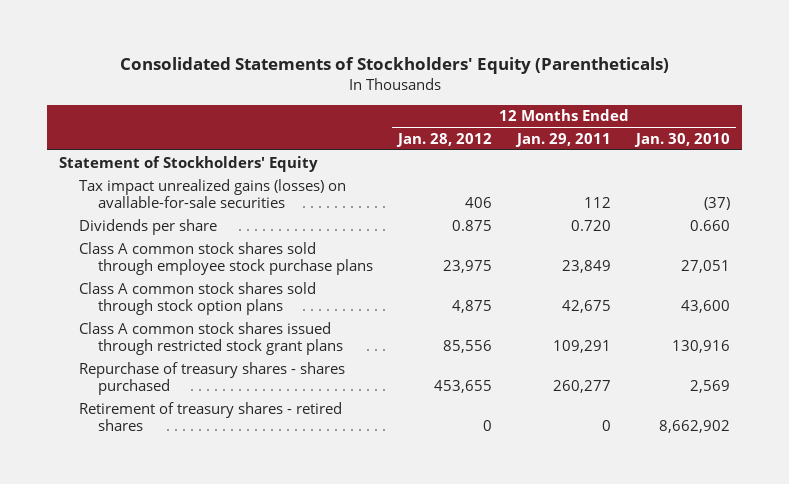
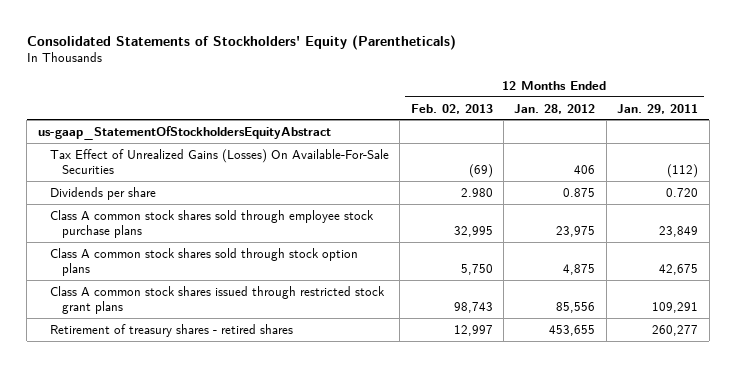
- | 12 Months Ended Jan. 28, 2012 | 12 Months Ended Jan. 29, 2011 | 12 Months Ended Jan. 30, 2010
+ | 12 Months Ended Feb. 02, 2013 | 12 Months Ended Jan. 28, 2012 | 12 Months Ended Jan. 29, 2011
- Statement of Stockholders' Equity
- Tax impact unrealized gains (losses) on avallable-for-sale securities | 406 | 112 | (37)
+ us-gaap_StatementOfStockholdersEquityAbstract
+ Tax Effect of Unrealized Gains (Losses) On Available-For-Sale Securities | (69) | 406 | (112)
- Repurchase of treasury shares - shares purchased | 453,655 | 260,277 | 2,569
- Retirement of treasury shares - retired shares | 0 | 0 | 8,662,902
+ Retirement of treasury shares - retired shares | 12,997 | 453,655 | 260,277

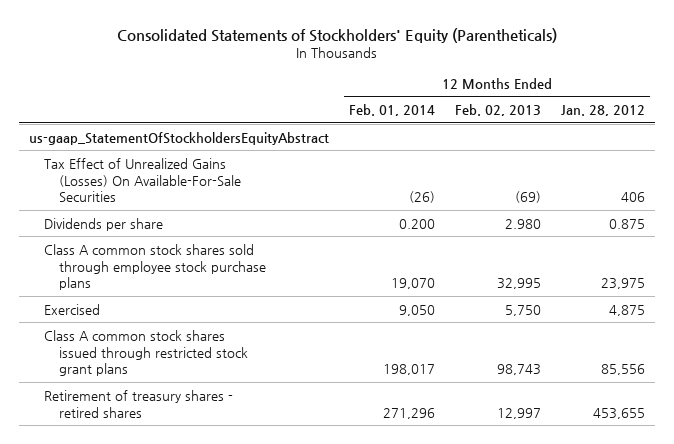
- | 12 Months Ended Feb. 02, 2013 | 12 Months Ended Jan. 28, 2012 | 12 Months Ended Jan. 29, 2011
+ | 12 Months Ended Feb. 01, 2014 | 12 Months Ended Feb. 02, 2013 | 12 Months Ended Jan. 28, 2012
- Class A common stock shares sold through stock option plans | 5,750 | 4,875 | 42,675
+ Exercised | 9,050 | 5,750 | 4,875

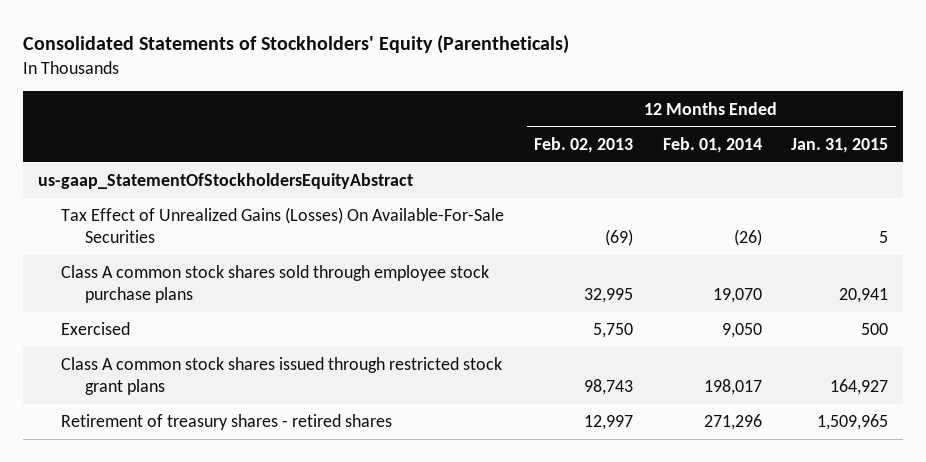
- | 12 Months Ended Feb. 01, 2014 | 12 Months Ended Feb. 02, 2013 | 12 Months Ended Jan. 28, 2012
+ | 12 Months Ended Feb. 02, 2013 | 12 Months Ended Feb. 01, 2014 | 12 Months Ended Jan. 31, 2015
- Dividends per share | 0.200 | 2.980 | 0.875

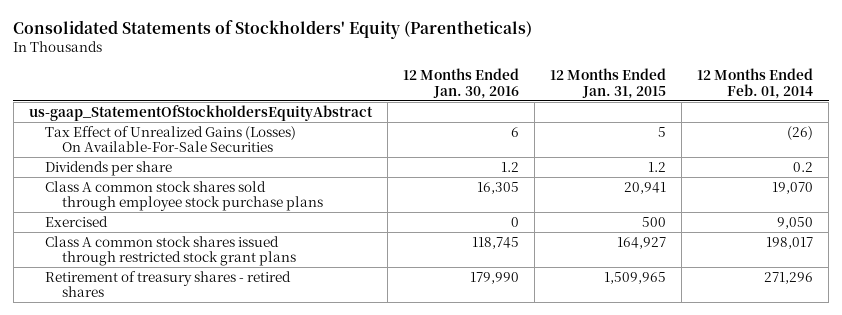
- | 12 Months Ended Feb. 02, 2013 | 12 Months Ended Feb. 01, 2014 | 12 Months Ended Jan. 31, 2015
+ | 12 Months Ended Jan. 30, 2016 | 12 Months Ended Jan. 31, 2015 | 12 Months Ended Feb. 01, 2014
+ Dividends per share | 1.2 | 1.2 | 0.2

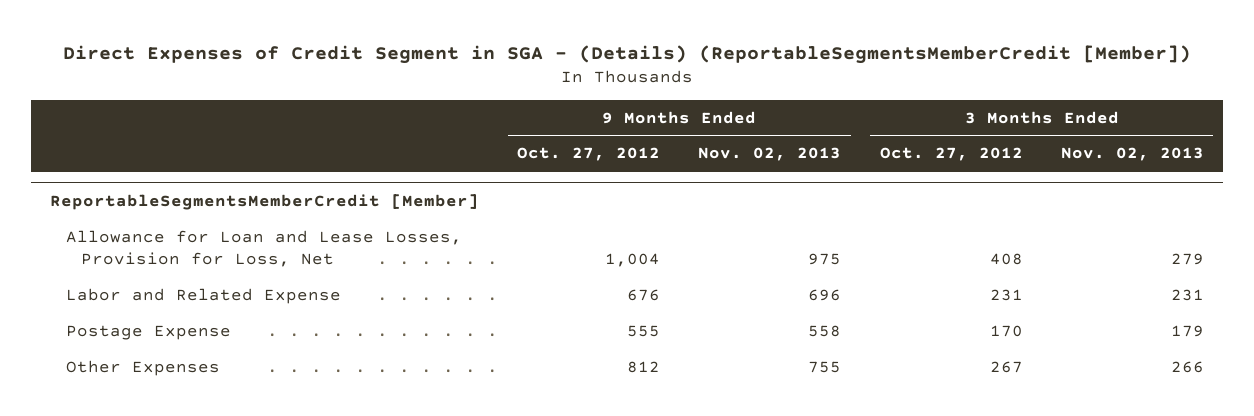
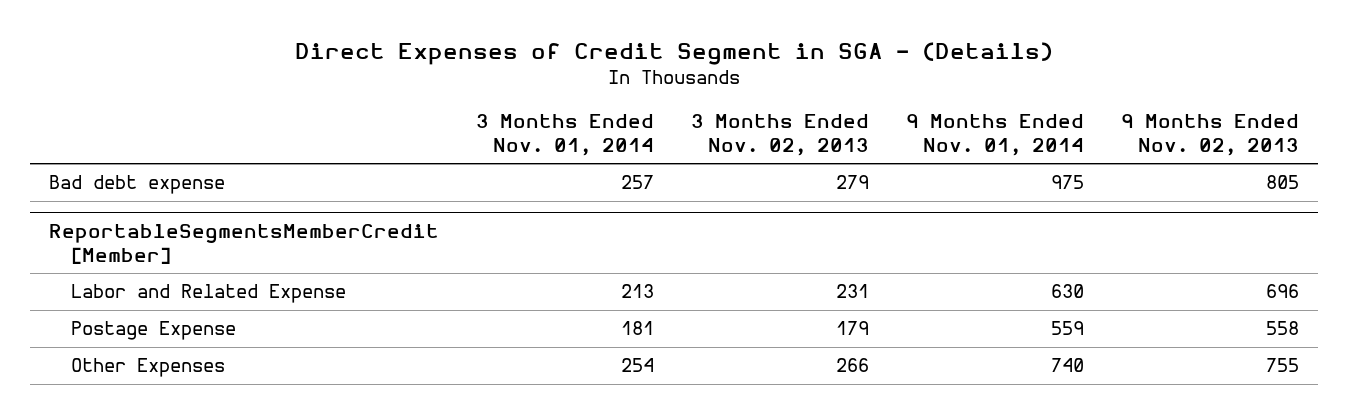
- Direct Expenses of Credit Segment in SGA - (Details) (ReportableSegmentsMemberCredit [Member])
+ Direct Expenses of Credit Segment in SGA - (Details)
- | 9 Months Ended Oct. 27, 2012 | 9 Months Ended Nov. 02, 2013 | 3 Months Ended Oct. 27, 2012 | 3 Months Ended Nov. 02, 2013
+ | 3 Months Ended Nov. 01, 2014 | 3 Months Ended Nov. 02, 2013 | 9 Months Ended Nov. 01, 2014 | 9 Months Ended Nov. 02, 2013
+ Bad debt expense | 257 | 279 | 975 | 805
@ ReportableSegmentsMemberCredit [Member]
- Allowance for Loan and Lease Losses, Provision for Loss, Net | 1,004 | 975 | 408 | 279

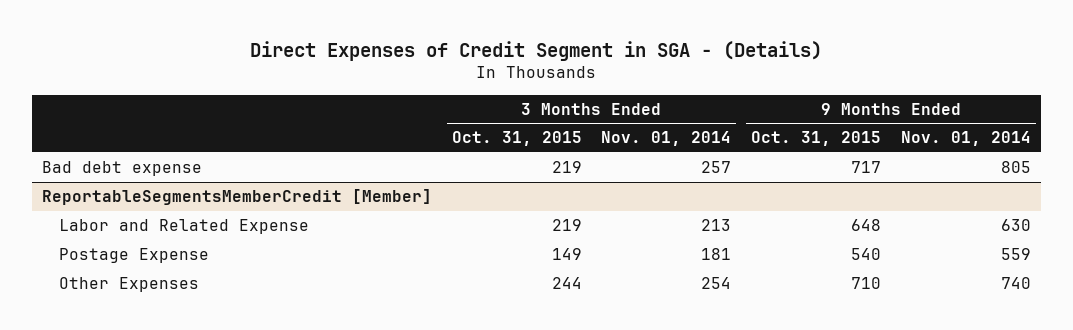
- | 3 Months Ended Nov. 01, 2014 | 3 Months Ended Nov. 02, 2013 | 9 Months Ended Nov. 01, 2014 | 9 Months Ended Nov. 02, 2013
+ | 3 Months Ended Oct. 31, 2015 | 3 Months Ended Nov. 01, 2014 | 9 Months Ended Oct. 31, 2015 | 9 Months Ended Nov. 01, 2014
- Bad debt expense | 257 | 279 | 975 | 805
+ Bad debt expense | 219 | 257 | 717 | 805

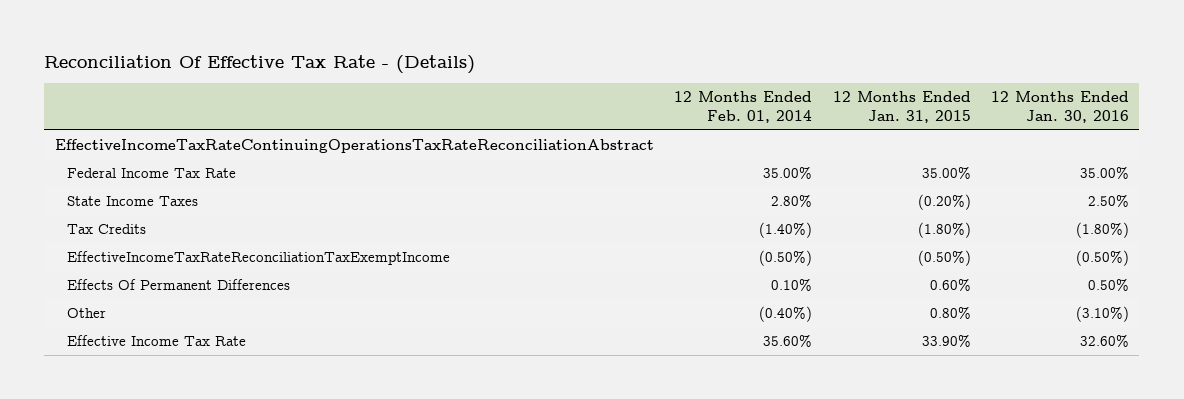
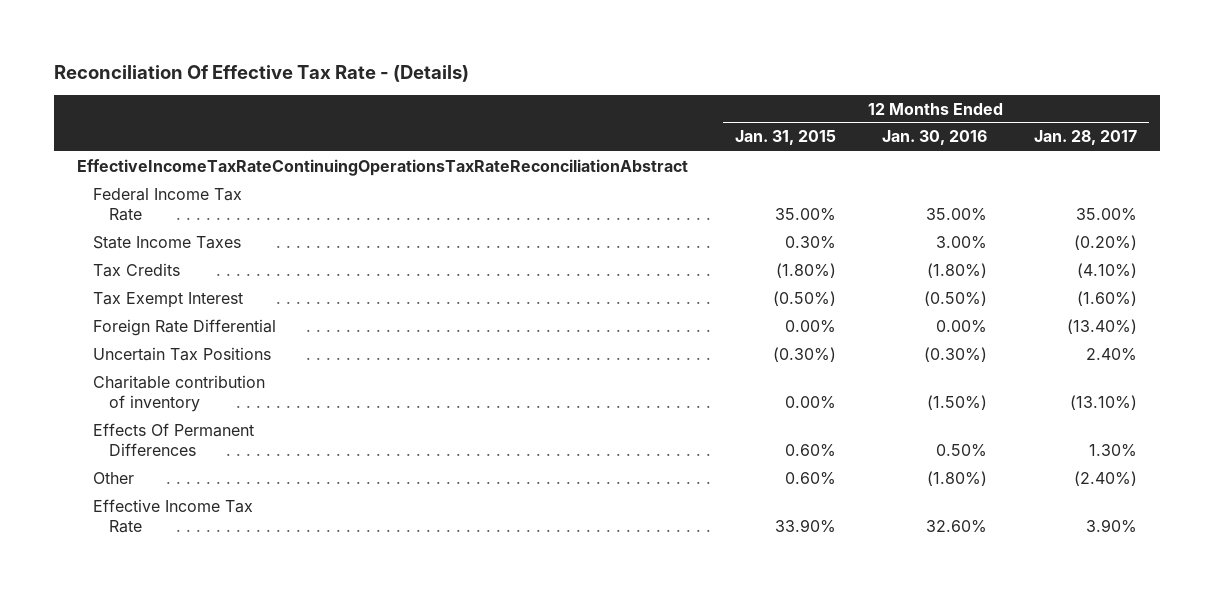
- | 12 Months Ended Feb. 01, 2014 | 12 Months Ended Jan. 31, 2015 | 12 Months Ended Jan. 30, 2016
+ | 12 Months Ended Jan. 31, 2015 | 12 Months Ended Jan. 30, 2016 | 12 Months Ended Jan. 28, 2017
- State Income Taxes | 2.80% | (0.20%) | 2.50%
+ State Income Taxes | 0.30% | 3.00% | (0.20%)
- EffectiveIncomeTaxRateReconciliationTaxExemptIncome | (0.50%) | (0.50%) | (0.50%)
+ Tax Exempt Interest | (0.50%) | (0.50%) | (1.60%)
+ Foreign Rate Differential | 0.00% | 0.00% | (13.40%)
+ Uncertain Tax Positions | (0.30%) | (0.30%) | 2.40%
+ Charitable contribution of inventory | 0.00% | (1.50%) | (13.10%)
- Other | (0.40%) | 0.80% | (3.10%)
+ Other | 0.60% | (1.80%) | (2.40%)

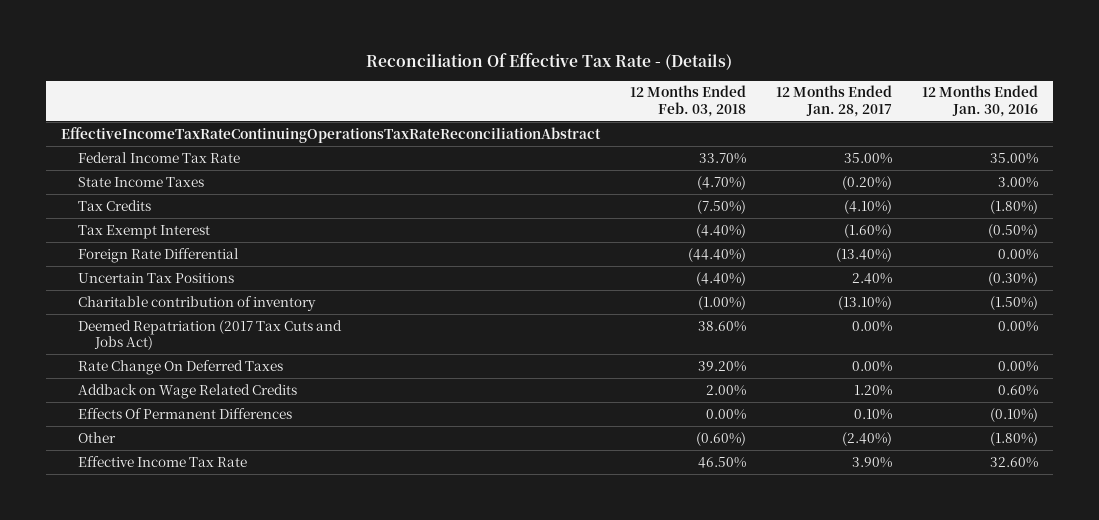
- | 12 Months Ended Jan. 31, 2015 | 12 Months Ended Jan. 30, 2016 | 12 Months Ended Jan. 28, 2017
+ | 12 Months Ended Feb. 03, 2018 | 12 Months Ended Jan. 28, 2017 | 12 Months Ended Jan. 30, 2016
- Effects Of Permanent Differences | 0.60% | 0.50% | 1.30%
+ Deemed Repatriation (2017 Tax Cuts and Jobs Act) | 38.60% | 0.00% | 0.00%
+ Rate Change On Deferred Taxes | 39.20% | 0.00% | 0.00%
+ Addback on Wage Related Credits | 2.00% | 1.20% | 0.60%
+ Effects Of Permanent Differences | 0.00% | 0.10% | (0.10%)

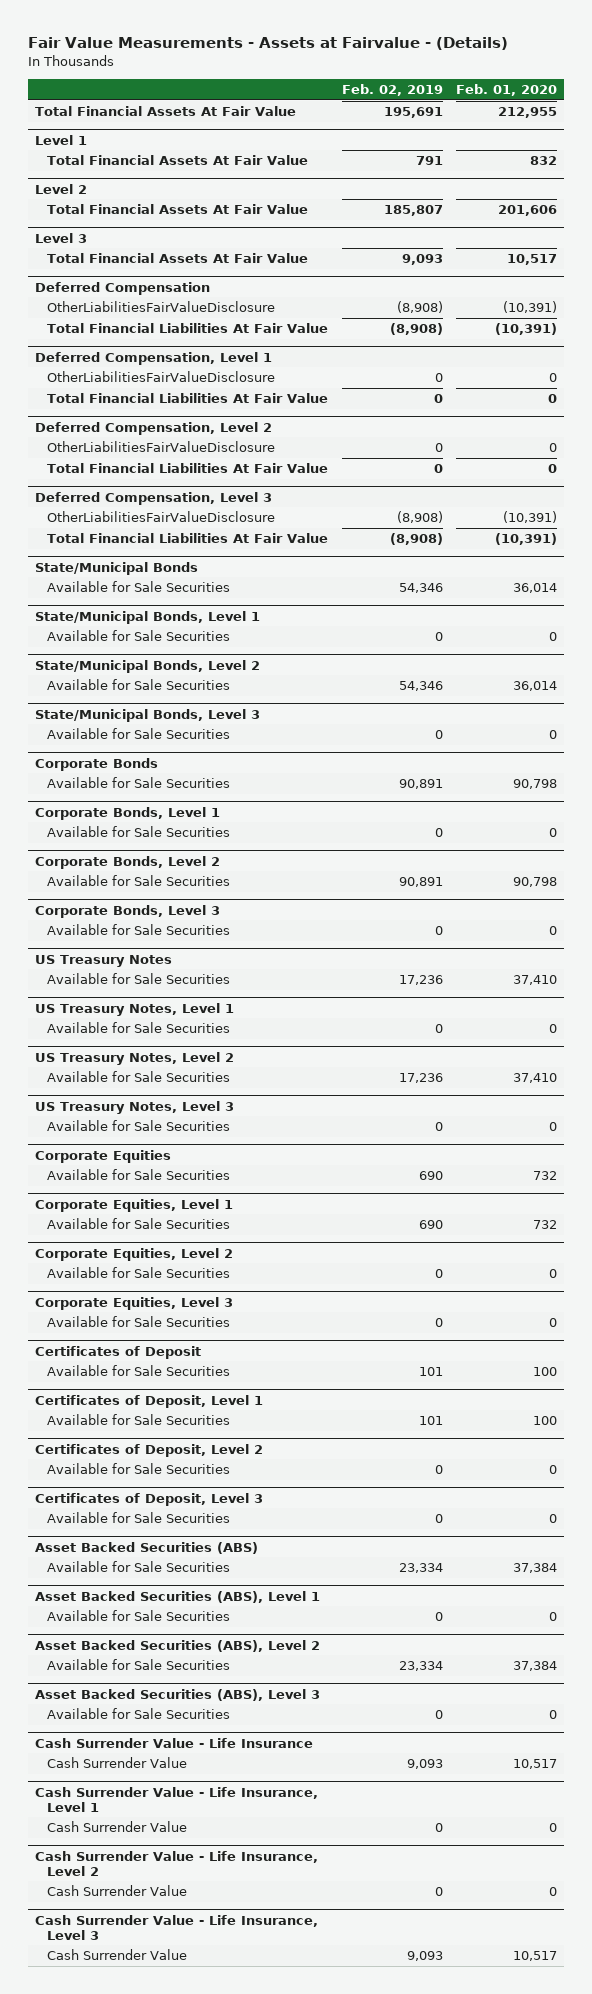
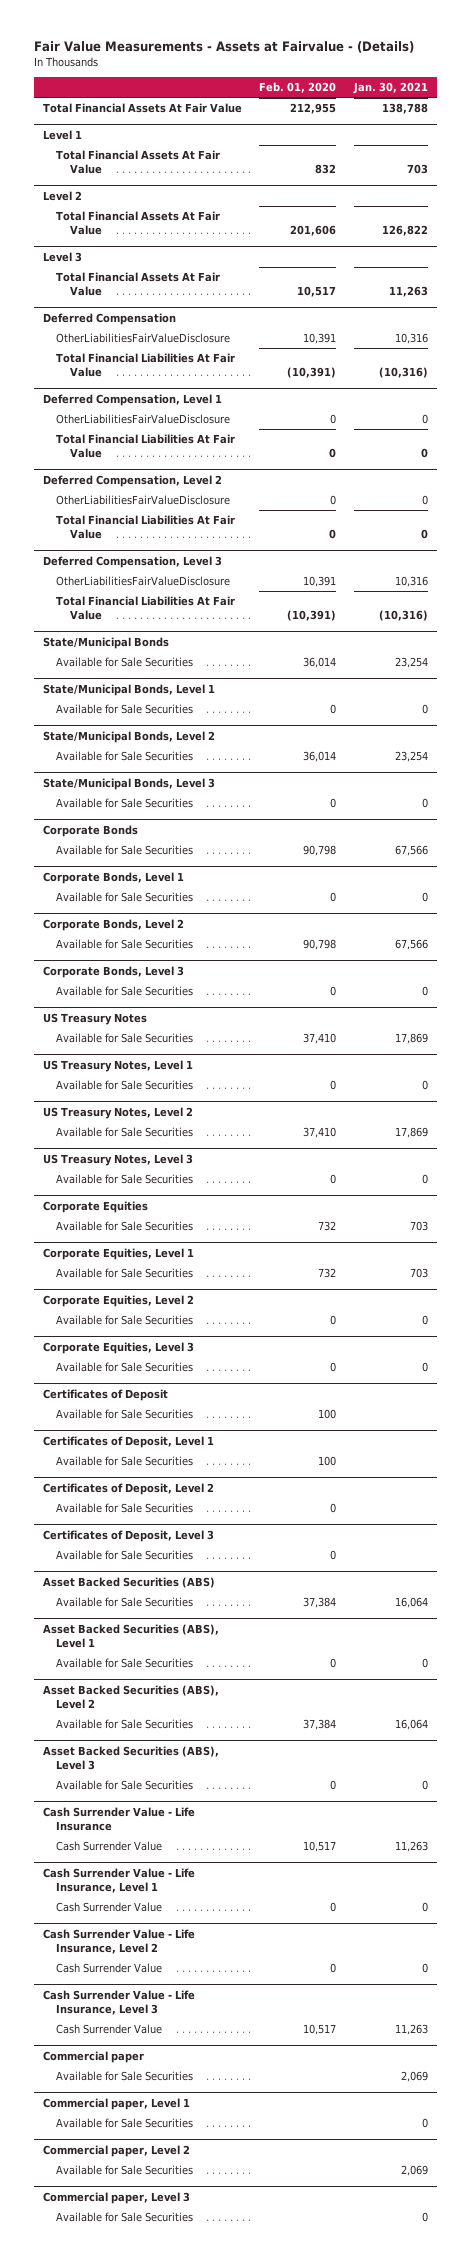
- | Feb. 02, 2019 | Feb. 01, 2020
+ | Feb. 01, 2020 | Jan. 30, 2021
@ Deferred Compensation
- OtherLiabilitiesFairValueDisclosure | (8,908) | (10,391)
+ OtherLiabilitiesFairValueDisclosure | 10,391 | 10,316
@ Deferred Compensation, Level 3
- OtherLiabilitiesFairValueDisclosure | (8,908) | (10,391)
+ OtherLiabilitiesFairValueDisclosure | 10,391 | 10,316
+ Commercial paper
+ Available for Sale Securities | | 2,069
+ Commercial paper, Level 1
+ Available for Sale Securities | | 0
+ Commercial paper, Level 2
+ Available for Sale Securities | | 2,069
+ Commercial paper, Level 3
+ Available for Sale Securities | | 0

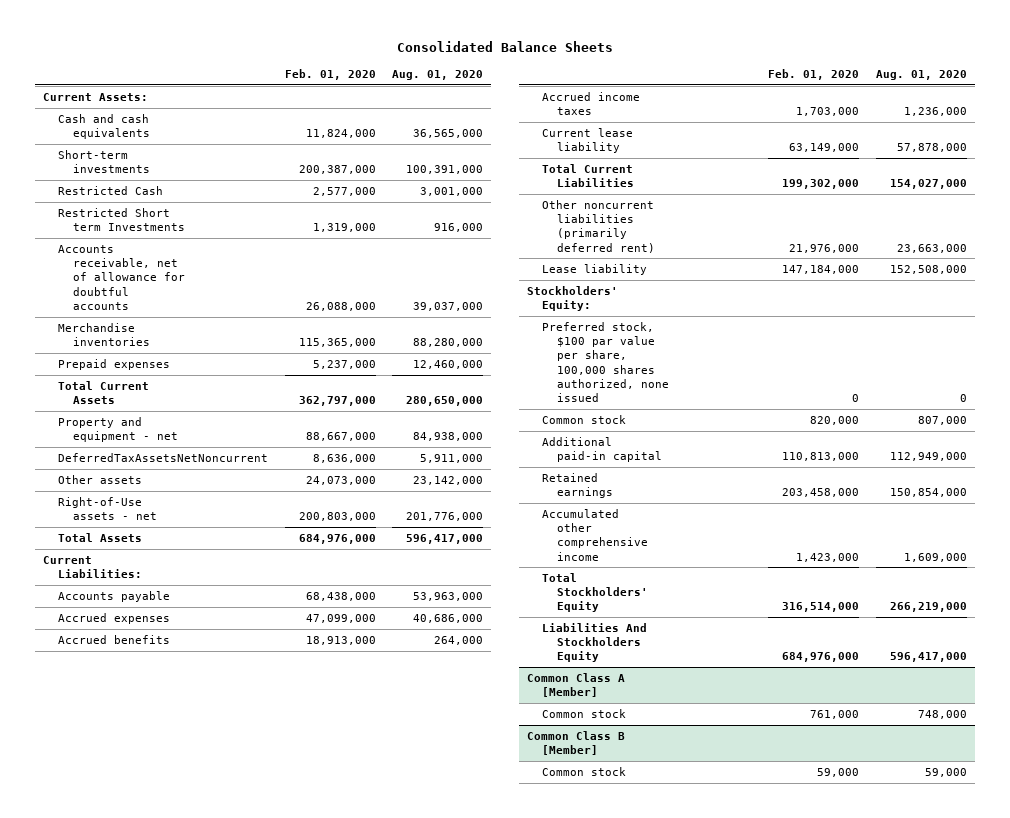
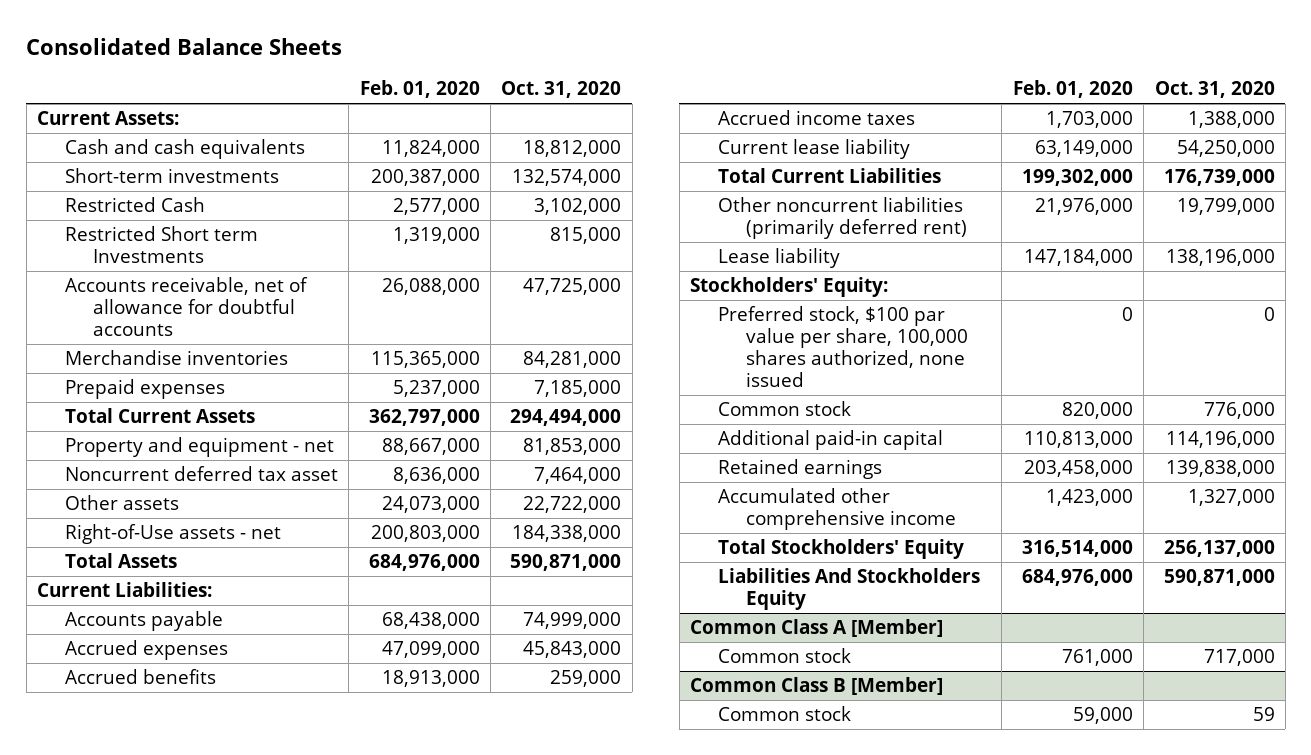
- | Feb. 01, 2020 | Aug. 01, 2020
+ | Feb. 01, 2020 | Oct. 31, 2020
- DeferredTaxAssetsNetNoncurrent | 8,636,000 | 5,911,000
+ Noncurrent deferred tax asset | 8,636,000 | 7,464,000

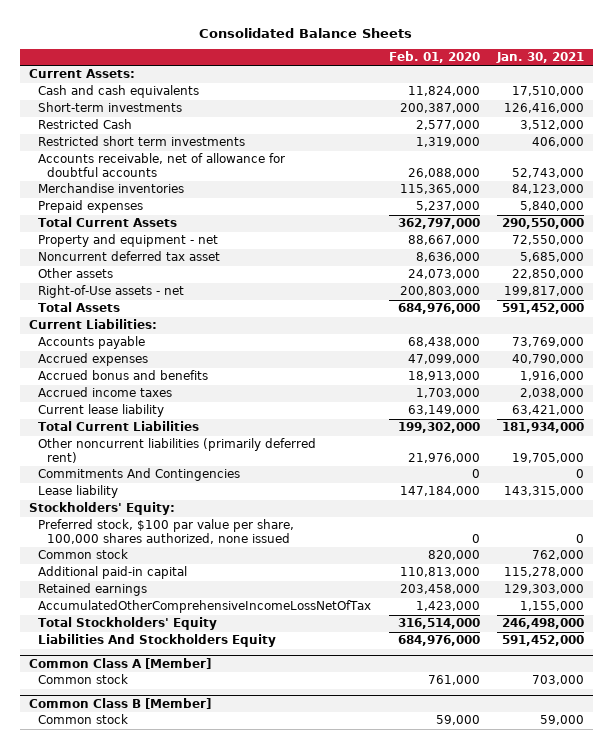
- | Feb. 01, 2020 | Oct. 31, 2020
+ | Feb. 01, 2020 | Jan. 30, 2021
- Restricted Short term Investments | 1,319,000 | 815,000
+ Restricted short term investments | 1,319,000 | 406,000
- Accrued benefits | 18,913,000 | 259,000
+ Accrued bonus and benefits | 18,913,000 | 1,916,000
+ Commitments And Contingencies | 0 | 0
- Accumulated other comprehensive income | 1,423,000 | 1,327,000
+ AccumulatedOtherComprehensiveIncomeLossNetOfTax | 1,423,000 | 1,155,000

